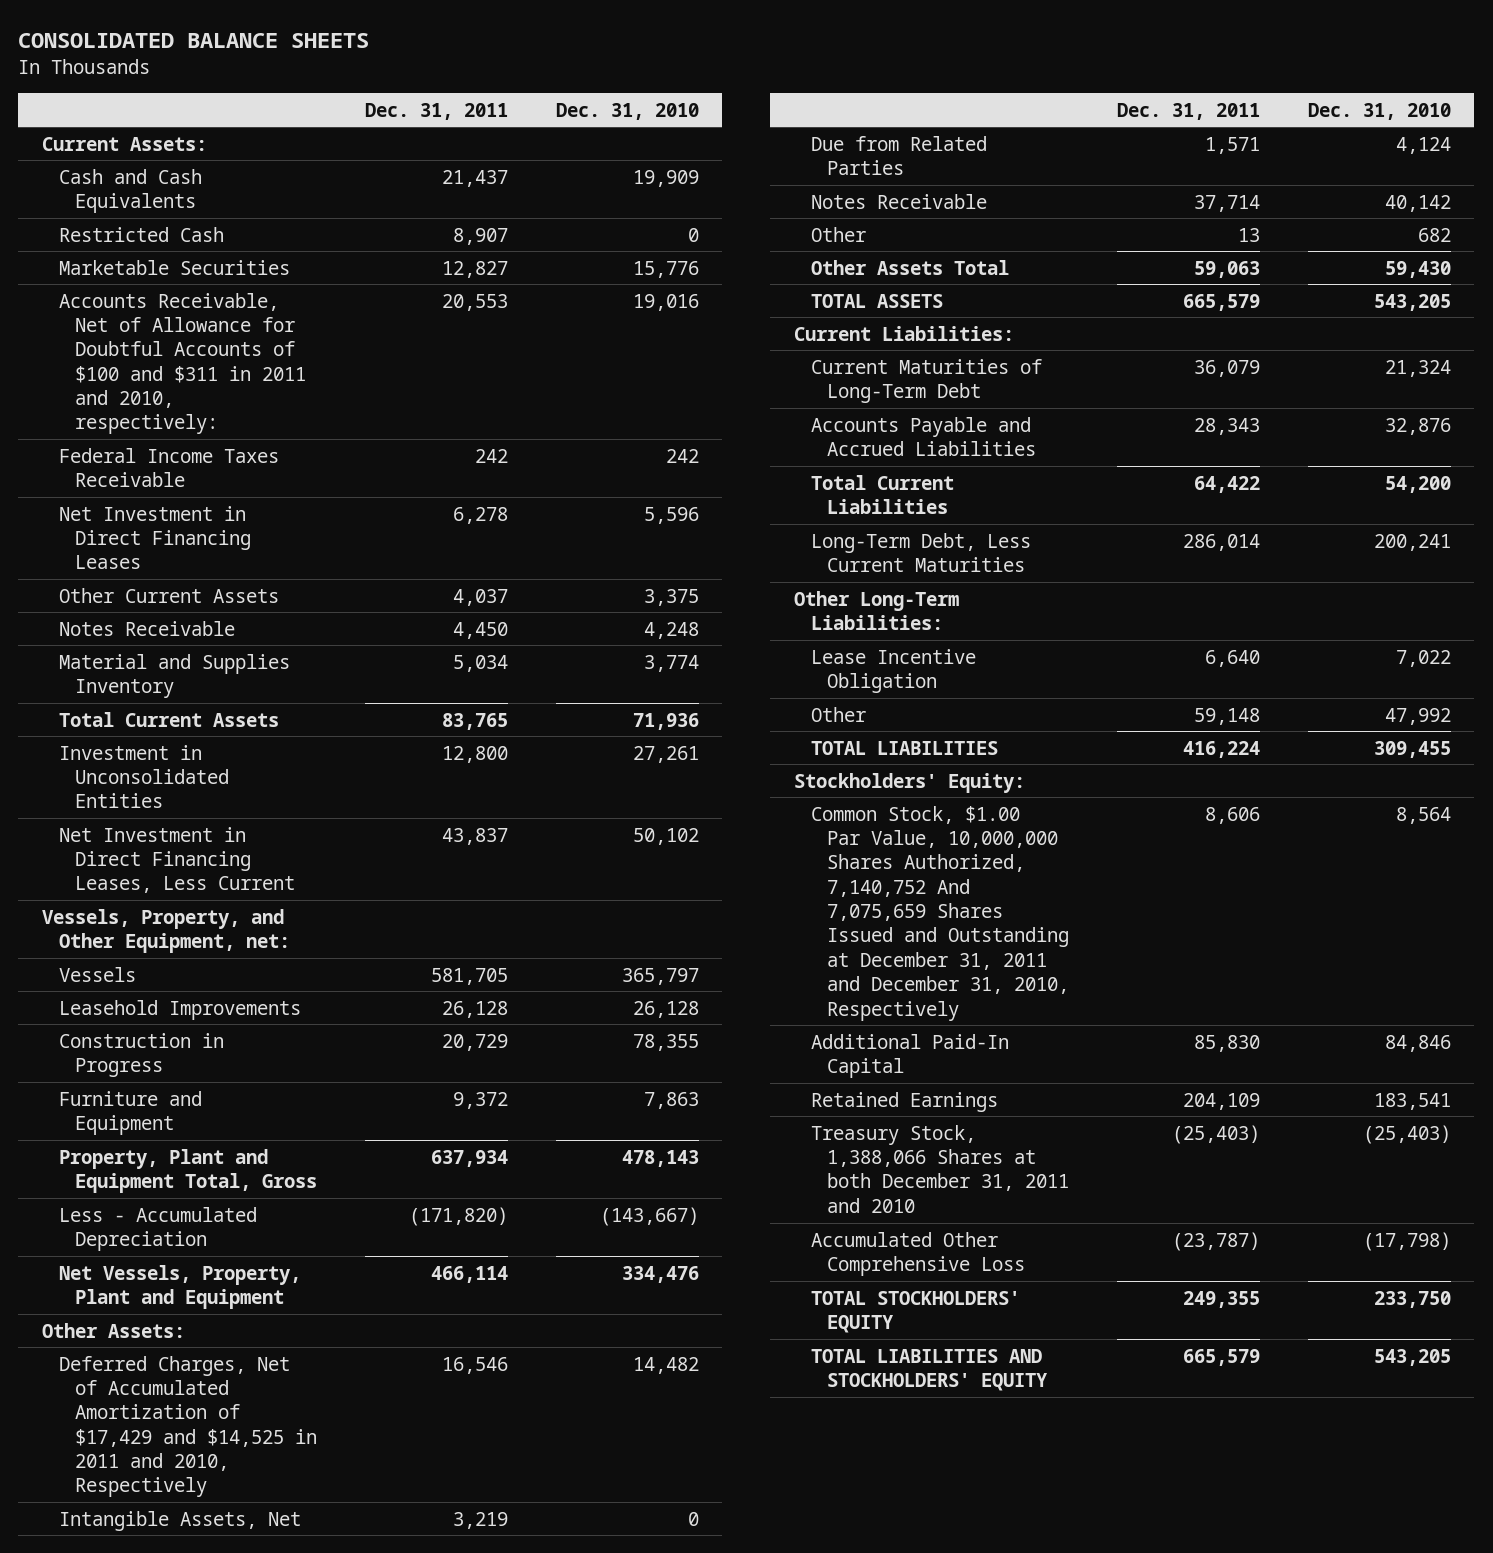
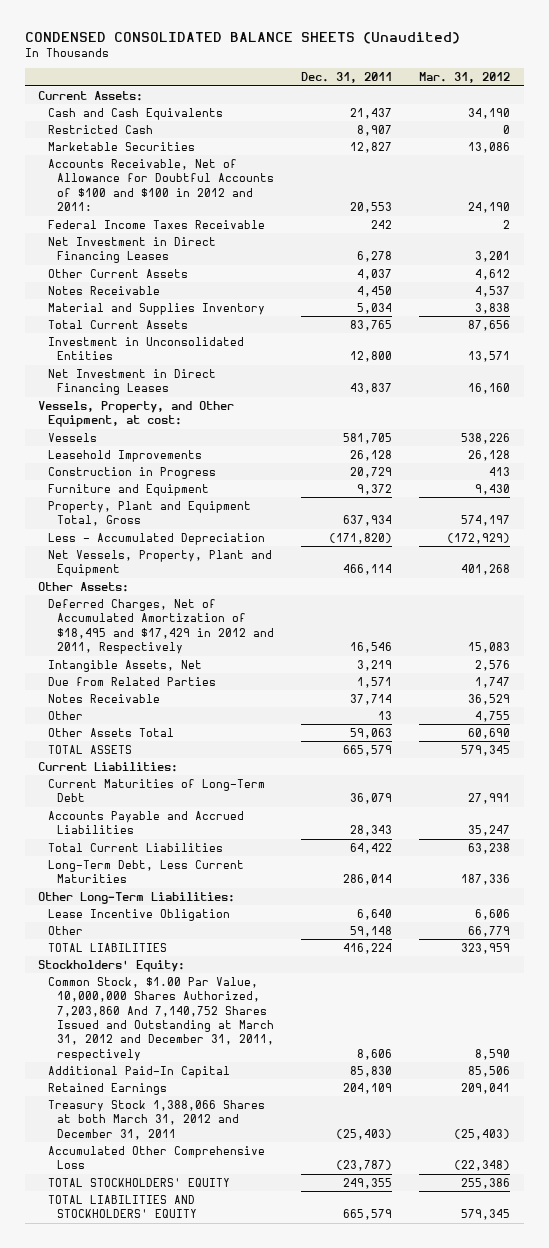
- CONSOLIDATED BALANCE SHEETS
+ CONDENSED CONSOLIDATED BALANCE SHEETS (Unaudited)
- | Dec. 31, 2011 | Dec. 31, 2010
+ | Dec. 31, 2011 | Mar. 31, 2012
- Accounts Receivable, Net of Allowance for Doubtful Accounts of $100 and $311 in 2011 and 2010, respectively: | 20,553 | 19,016
+ Accounts Receivable, Net of Allowance for Doubtful Accounts of $100 and $100 in 2012 and 2011: | 20,553 | 24,190
- Net Investment in Direct Financing Leases, Less Current | 43,837 | 50,102
- Vessels, Property, and Other Equipment, net:
+ Net Investment in Direct Financing Leases | 43,837 | 16,160
+ Vessels, Property, and Other Equipment, at cost:
- Deferred Charges, Net of Accumulated Amortization of $17,429 and $14,525 in 2011 and 2010, Respectively | 16,546 | 14,482
+ Deferred Charges, Net of Accumulated Amortization of $18,495 and $17,429 in 2012 and 2011, Respectively | 16,546 | 15,083
- Common Stock, $1.00 Par Value, 10,000,000 Shares Authorized, 7,140,752 And 7,075,659 Shares Issued and Outstanding at December 31, 2011 and December 31, 2010, Respectively | 8,606 | 8,564
+ Common Stock, $1.00 Par Value, 10,000,000 Shares Authorized, 7,203,860 And 7,140,752 Shares Issued and Outstanding at March 31, 2012 and December 31, 2011, respectively | 8,606 | 8,590
- Treasury Stock, 1,388,066 Shares at both December 31, 2011 and 2010 | (25,403) | (25,403)
+ Treasury Stock 1,388,066 Shares at both March 31, 2012 and December 31, 2011 | (25,403) | (25,403)

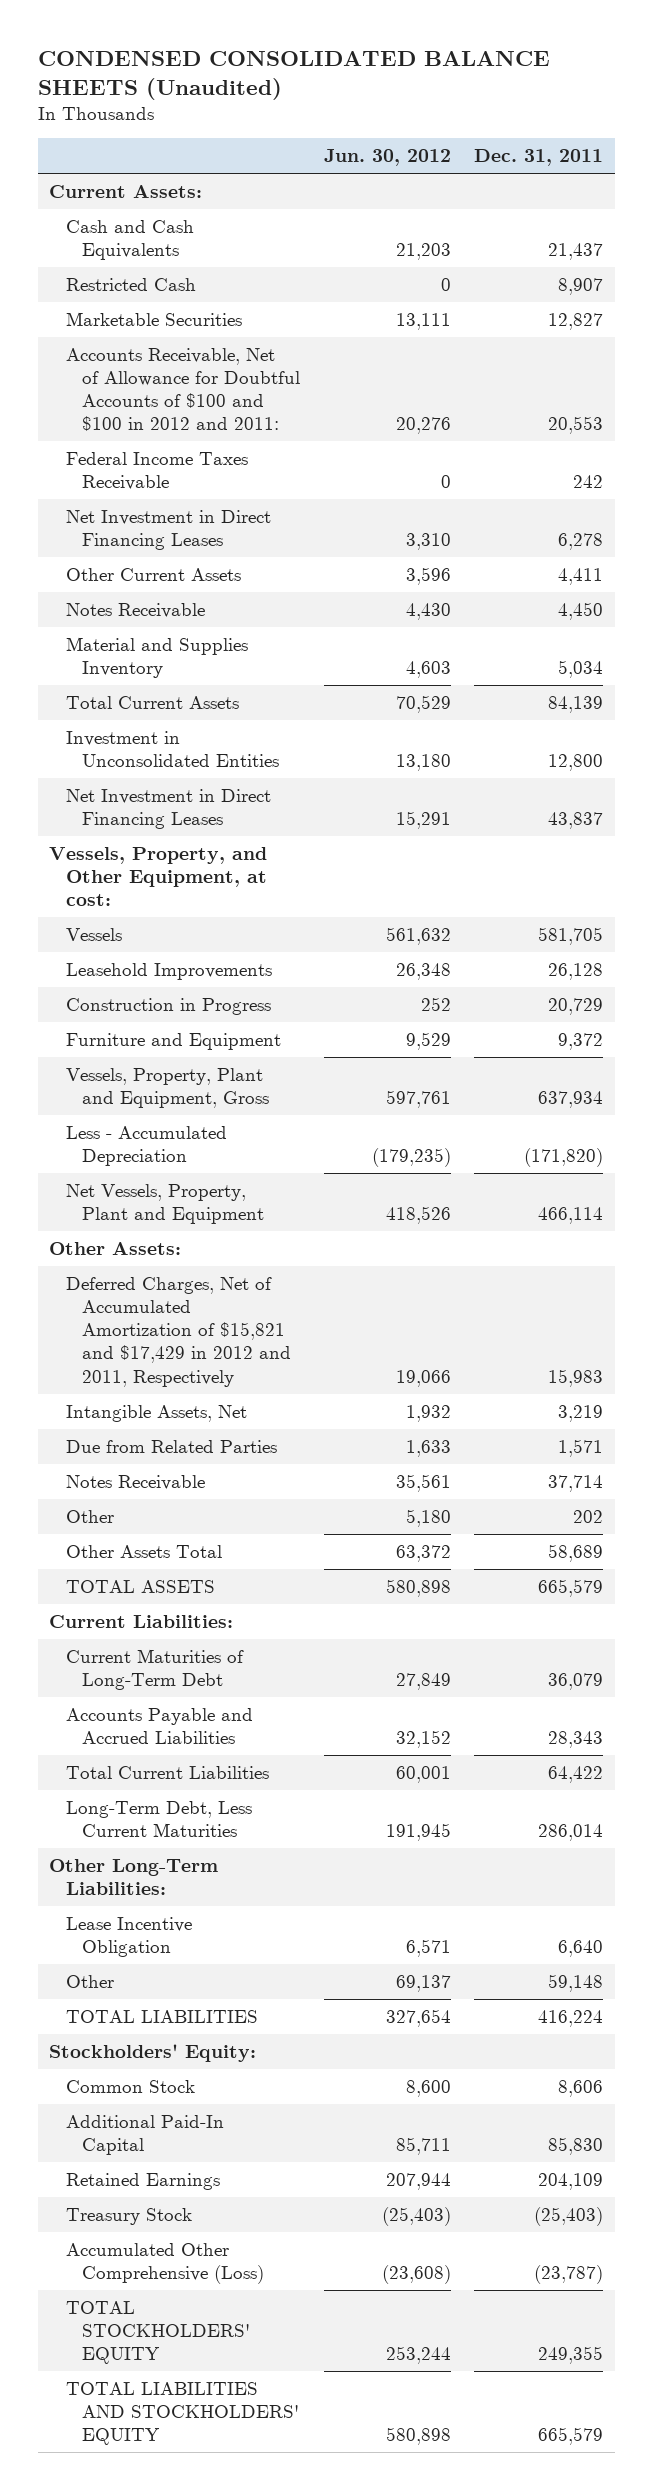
- | Dec. 31, 2011 | Mar. 31, 2012
+ | Jun. 30, 2012 | Dec. 31, 2011
- Other Current Assets | 4,037 | 4,612
+ Other Current Assets | 3,596 | 4,411
- Total Current Assets | 83,765 | 87,656
+ Total Current Assets | 70,529 | 84,139
- Property, Plant and Equipment Total, Gross | 637,934 | 574,197
+ Vessels, Property, Plant and Equipment, Gross | 597,761 | 637,934
- Deferred Charges, Net of Accumulated Amortization of $18,495 and $17,429 in 2012 and 2011, Respectively | 16,546 | 15,083
+ Deferred Charges, Net of Accumulated Amortization of $15,821 and $17,429 in 2012 and 2011, Respectively | 19,066 | 15,983
- Other | 13 | 4,755
- Other Assets Total | 59,063 | 60,690
+ Other | 5,180 | 202
+ Other Assets Total | 63,372 | 58,689
- Common Stock, $1.00 Par Value, 10,000,000 Shares Authorized, 7,203,860 And 7,140,752 Shares Issued and Outstanding at March 31, 2012 and December 31, 2011, respectively | 8,606 | 8,590
+ Common Stock | 8,600 | 8,606
- Treasury Stock 1,388,066 Shares at both March 31, 2012 and December 31, 2011 | (25,403) | (25,403)
- Accumulated Other Comprehensive Loss | (23,787) | (22,348)
+ Treasury Stock | (25,403) | (25,403)
+ Accumulated Other Comprehensive (Loss) | (23,608) | (23,787)

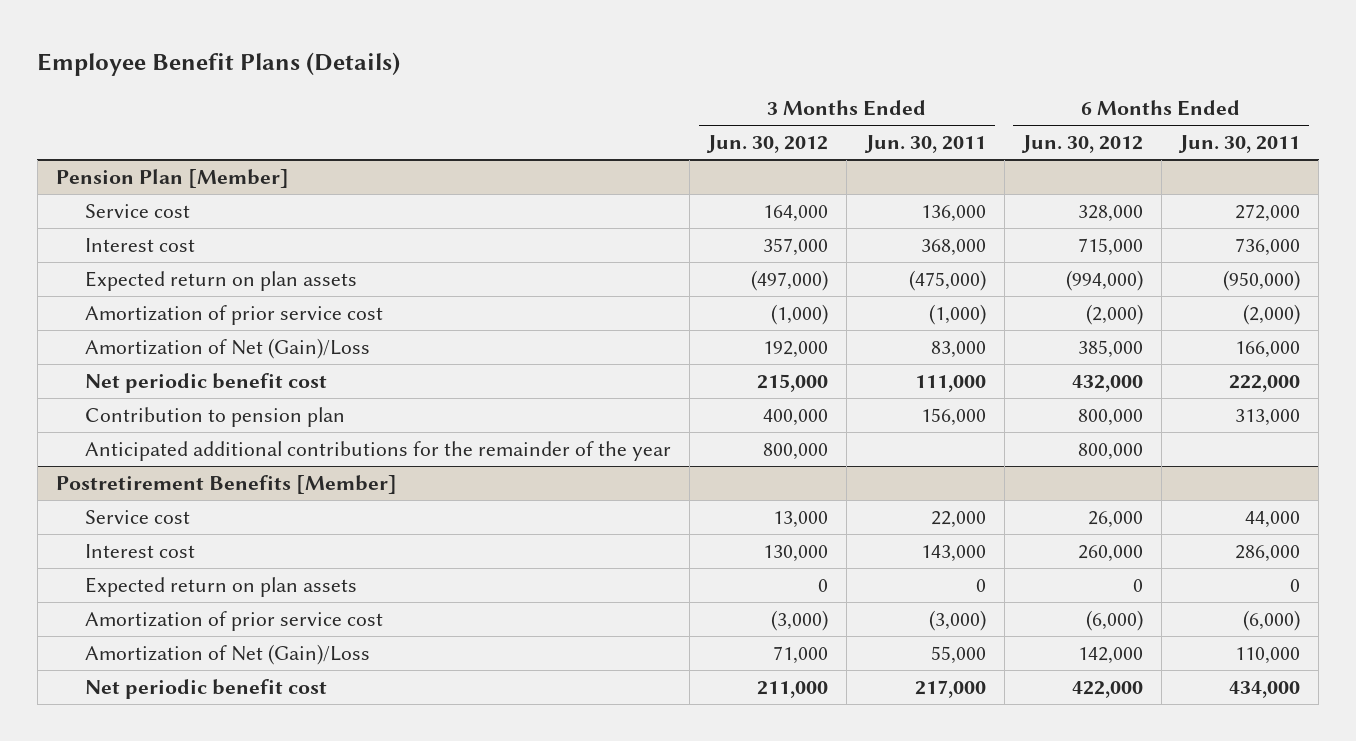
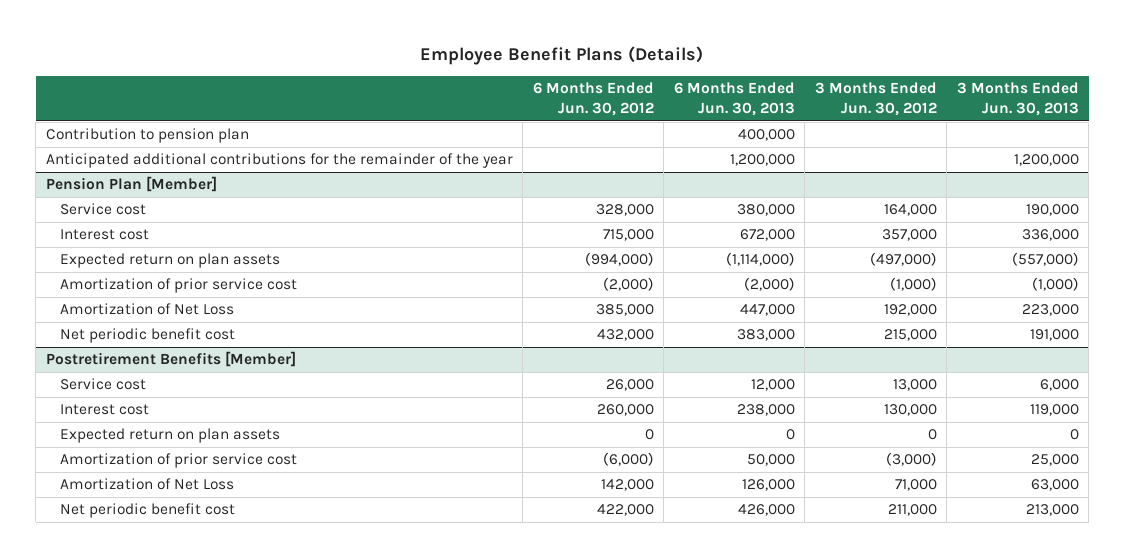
- | 3 Months Ended Jun. 30, 2012 | 3 Months Ended Jun. 30, 2011 | 6 Months Ended Jun. 30, 2012 | 6 Months Ended Jun. 30, 2011
+ | 6 Months Ended Jun. 30, 2012 | 6 Months Ended Jun. 30, 2013 | 3 Months Ended Jun. 30, 2012 | 3 Months Ended Jun. 30, 2013
+ Contribution to pension plan | | 400,000 | |
+ Anticipated additional contributions for the remainder of the year | | 1,200,000 | | 1,200,000
@ Pension Plan [Member]
- Amortization of Net (Gain)/Loss | 192,000 | 83,000 | 385,000 | 166,000
+ Amortization of Net Loss | 385,000 | 447,000 | 192,000 | 223,000
- Contribution to pension plan | 400,000 | 156,000 | 800,000 | 313,000
- Anticipated additional contributions for the remainder of the year | 800,000 | | 800,000 |
@ Postretirement Benefits [Member]
- Amortization of Net (Gain)/Loss | 71,000 | 55,000 | 142,000 | 110,000
+ Amortization of Net Loss | 142,000 | 126,000 | 71,000 | 63,000

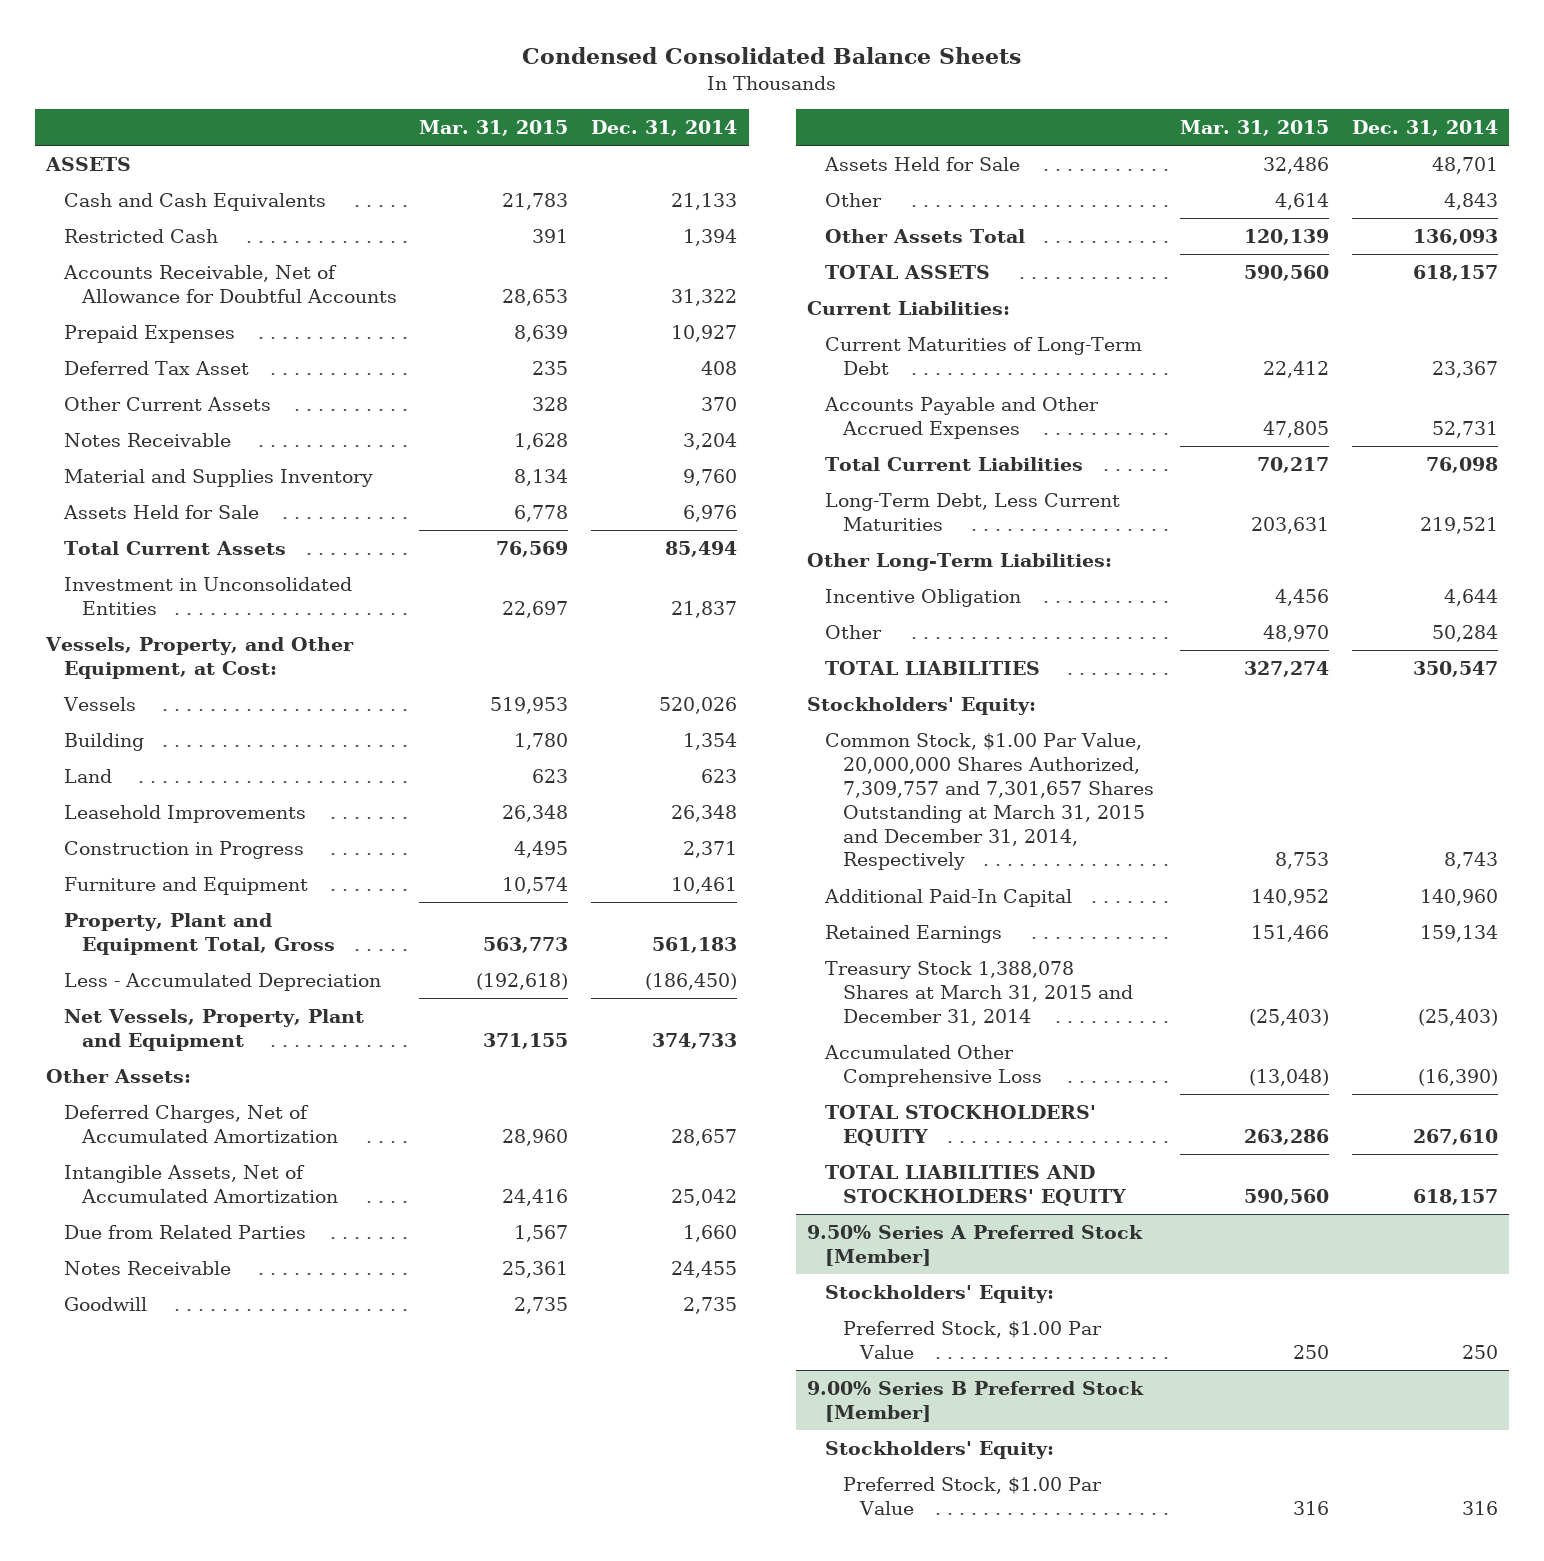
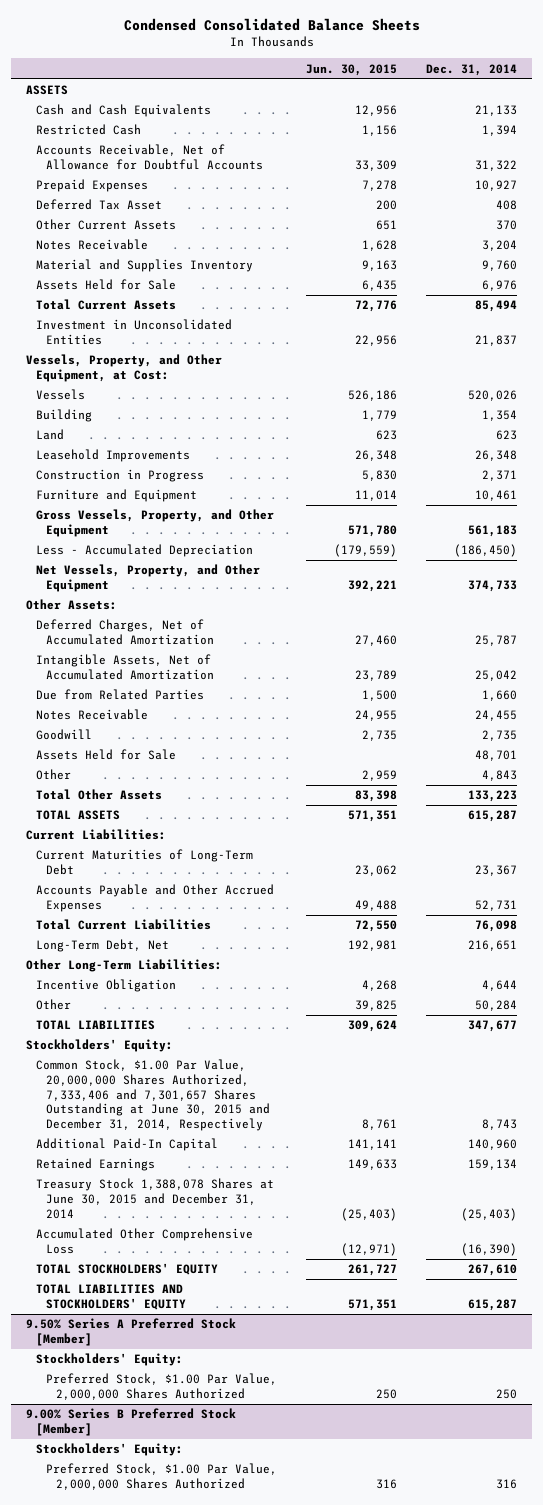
- | Mar. 31, 2015 | Dec. 31, 2014
+ | Jun. 30, 2015 | Dec. 31, 2014
- Property, Plant and Equipment Total, Gross | 563,773 | 561,183
+ Gross Vessels, Property, and Other Equipment | 571,780 | 561,183
- Net Vessels, Property, Plant and Equipment | 371,155 | 374,733
+ Net Vessels, Property, and Other Equipment | 392,221 | 374,733
- Deferred Charges, Net of Accumulated Amortization | 28,960 | 28,657
+ Deferred Charges, Net of Accumulated Amortization | 27,460 | 25,787
- Other Assets Total | 120,139 | 136,093
- TOTAL ASSETS | 590,560 | 618,157
+ Total Other Assets | 83,398 | 133,223
+ TOTAL ASSETS | 571,351 | 615,287
- Long-Term Debt, Less Current Maturities | 203,631 | 219,521
+ Long-Term Debt, Net | 192,981 | 216,651
- TOTAL LIABILITIES | 327,274 | 350,547
+ TOTAL LIABILITIES | 309,624 | 347,677
- Common Stock, $1.00 Par Value, 20,000,000 Shares Authorized, 7,309,757 and 7,301,657 Shares Outstanding at March 31, 2015 and December 31, 2014, Respectively | 8,753 | 8,743
+ Common Stock, $1.00 Par Value, 20,000,000 Shares Authorized, 7,333,406 and 7,301,657 Shares Outstanding at June 30, 2015 and December 31, 2014, Respectively | 8,761 | 8,743
- Treasury Stock 1,388,078 Shares at March 31, 2015 and December 31, 2014 | (25,403) | (25,403)
+ Treasury Stock 1,388,078 Shares at June 30, 2015 and December 31, 2014 | (25,403) | (25,403)
- TOTAL LIABILITIES AND STOCKHOLDERS' EQUITY | 590,560 | 618,157
+ TOTAL LIABILITIES AND STOCKHOLDERS' EQUITY | 571,351 | 615,287
@ 9.50% Series A Preferred Stock [Member]
- Preferred Stock, $1.00 Par Value | 250 | 250
+ Preferred Stock, $1.00 Par Value, 2,000,000 Shares Authorized | 250 | 250
@ 9.00% Series B Preferred Stock [Member]
- Preferred Stock, $1.00 Par Value | 316 | 316
+ Preferred Stock, $1.00 Par Value, 2,000,000 Shares Authorized | 316 | 316

